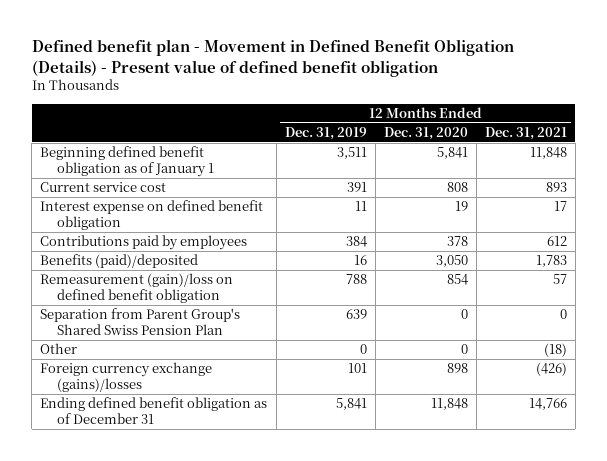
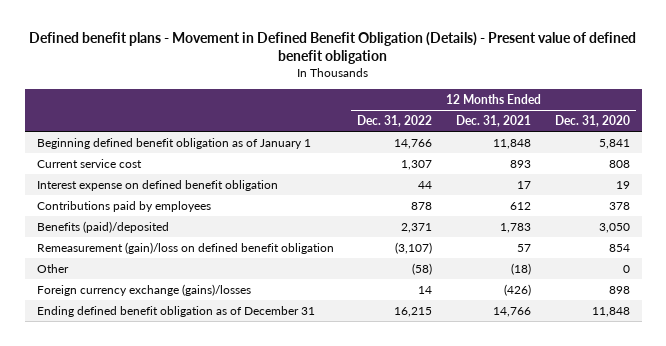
- Defined benefit plan - Movement in Defined Benefit Obligation (Details) - Present value of defined benefit obligation
+ Defined benefit plans - Movement in Defined Benefit Obligation (Details) - Present value of defined benefit obligation
- | 12 Months Ended Dec. 31, 2019 | 12 Months Ended Dec. 31, 2020 | 12 Months Ended Dec. 31, 2021
+ | 12 Months Ended Dec. 31, 2022 | 12 Months Ended Dec. 31, 2021 | 12 Months Ended Dec. 31, 2020
- Separation from Parent Group's Shared Swiss Pension Plan | 639 | 0 | 0

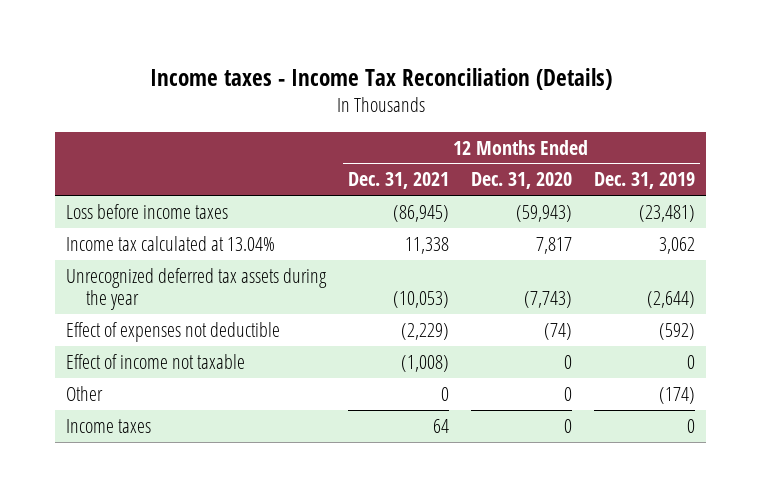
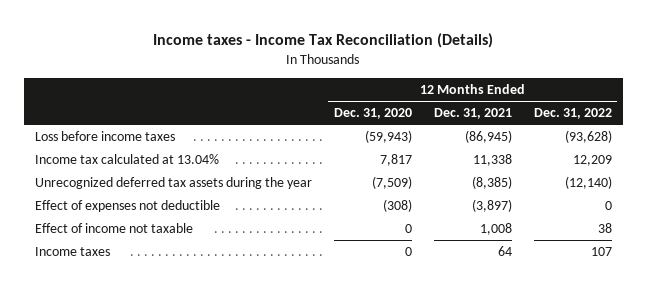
- | 12 Months Ended Dec. 31, 2021 | 12 Months Ended Dec. 31, 2020 | 12 Months Ended Dec. 31, 2019
+ | 12 Months Ended Dec. 31, 2020 | 12 Months Ended Dec. 31, 2021 | 12 Months Ended Dec. 31, 2022
- Unrecognized deferred tax assets during the year | (10,053) | (7,743) | (2,644)
- Effect of expenses not deductible | (2,229) | (74) | (592)
- Effect of income not taxable | (1,008) | 0 | 0
- Other | 0 | 0 | (174)
+ Unrecognized deferred tax assets during the year | (7,509) | (8,385) | (12,140)
+ Effect of expenses not deductible | (308) | (3,897) | 0
+ Effect of income not taxable | 0 | 1,008 | 38

